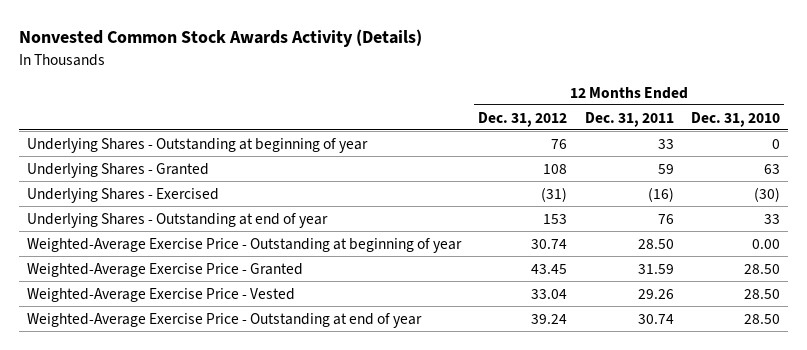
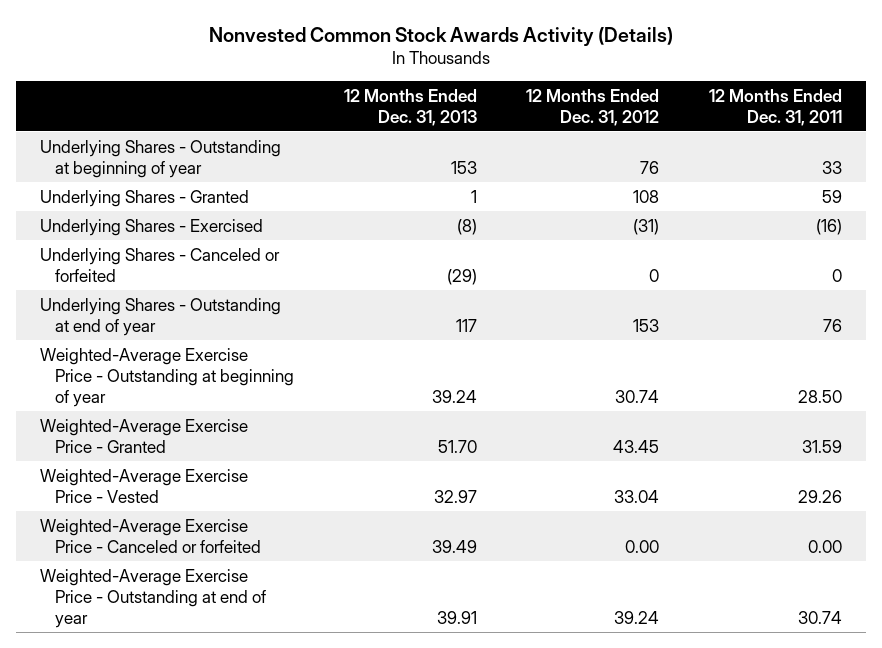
- | 12 Months Ended Dec. 31, 2012 | 12 Months Ended Dec. 31, 2011 | 12 Months Ended Dec. 31, 2010
+ | 12 Months Ended Dec. 31, 2013 | 12 Months Ended Dec. 31, 2012 | 12 Months Ended Dec. 31, 2011
+ Underlying Shares - Canceled or forfeited | (29) | 0 | 0
+ Weighted-Average Exercise Price - Canceled or forfeited | 39.49 | 0.00 | 0.00

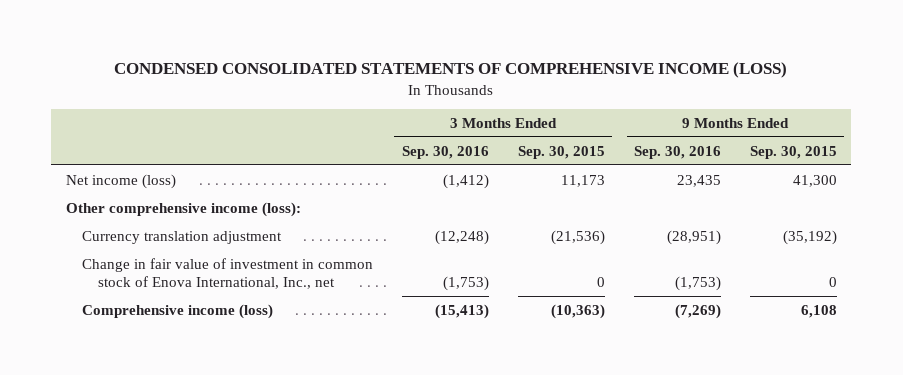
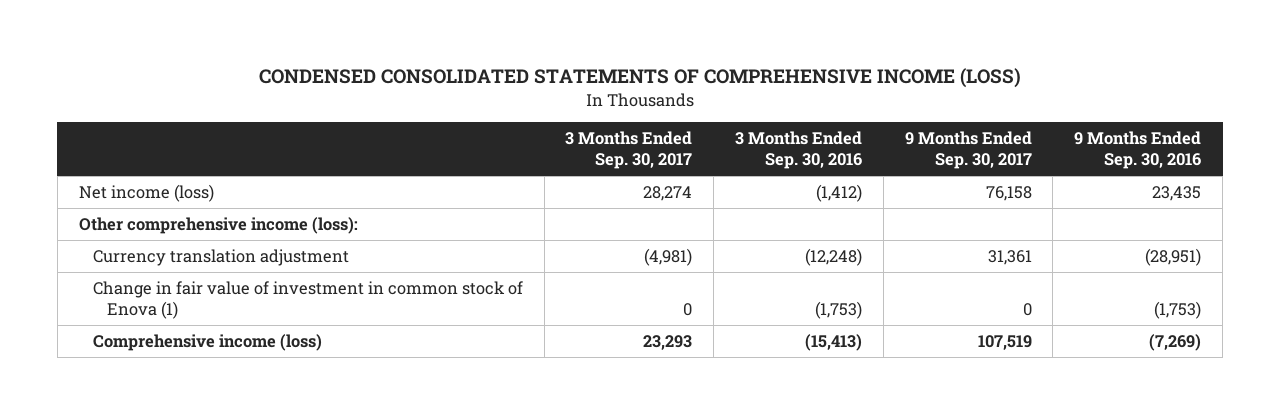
- | 3 Months Ended Sep. 30, 2016 | 3 Months Ended Sep. 30, 2015 | 9 Months Ended Sep. 30, 2016 | 9 Months Ended Sep. 30, 2015
+ | 3 Months Ended Sep. 30, 2017 | 3 Months Ended Sep. 30, 2016 | 9 Months Ended Sep. 30, 2017 | 9 Months Ended Sep. 30, 2016
- Change in fair value of investment in common stock of Enova International, Inc., net | (1,753) | 0 | (1,753) | 0
+ Change in fair value of investment in common stock of Enova (1) | 0 | (1,753) | 0 | (1,753)

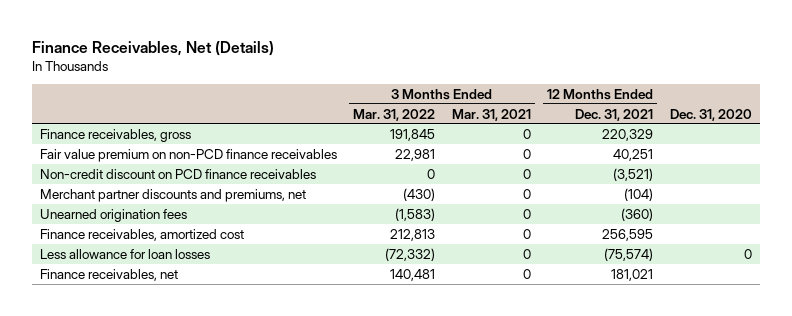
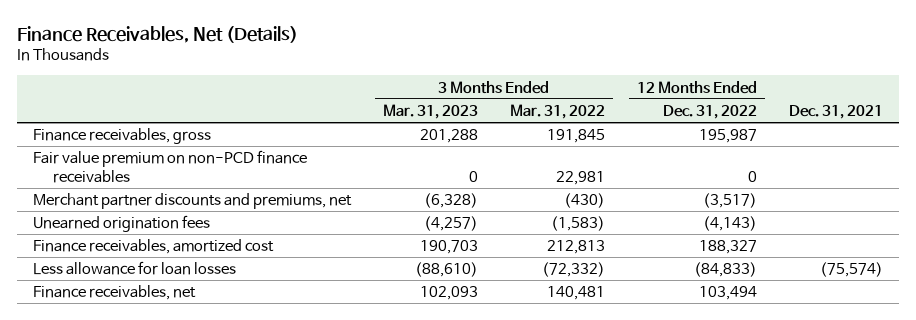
- | 3 Months Ended Mar. 31, 2022 | 3 Months Ended Mar. 31, 2021 | 12 Months Ended Dec. 31, 2021 | Dec. 31, 2020
+ | 3 Months Ended Mar. 31, 2023 | 3 Months Ended Mar. 31, 2022 | 12 Months Ended Dec. 31, 2022 | Dec. 31, 2021
- Non-credit discount on PCD finance receivables | 0 | 0 | (3,521) |

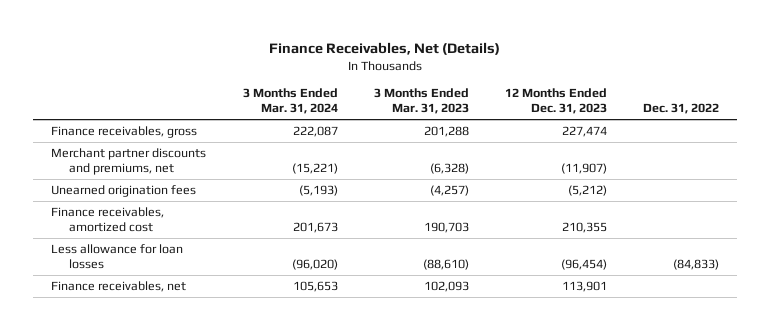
- | 3 Months Ended Mar. 31, 2023 | 3 Months Ended Mar. 31, 2022 | 12 Months Ended Dec. 31, 2022 | Dec. 31, 2021
+ | 3 Months Ended Mar. 31, 2024 | 3 Months Ended Mar. 31, 2023 | 12 Months Ended Dec. 31, 2023 | Dec. 31, 2022
- Fair value premium on non-PCD finance receivables | 0 | 22,981 | 0 |

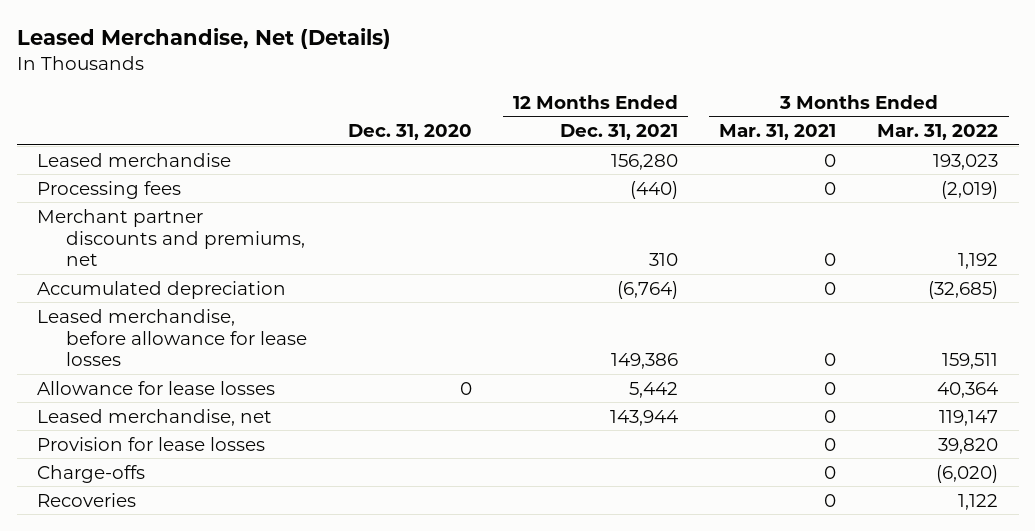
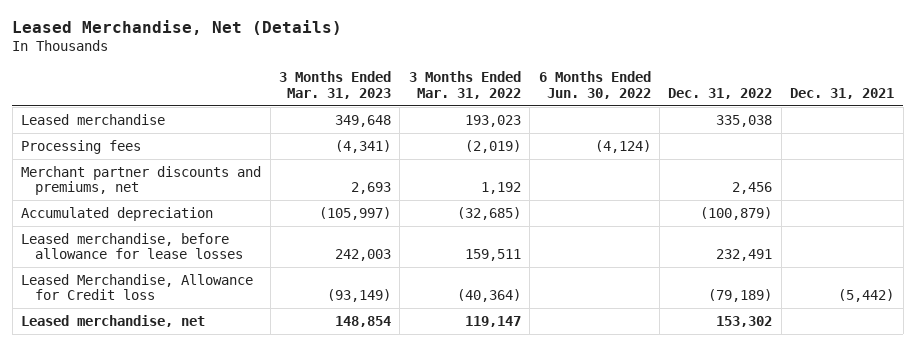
- | Dec. 31, 2020 | 12 Months Ended Dec. 31, 2021 | 3 Months Ended Mar. 31, 2021 | 3 Months Ended Mar. 31, 2022
+ | 3 Months Ended Mar. 31, 2023 | 3 Months Ended Mar. 31, 2022 | 6 Months Ended Jun. 30, 2022 | Dec. 31, 2022 | Dec. 31, 2021
- Allowance for lease losses | 0 | 5,442 | 0 | 40,364
+ Leased Merchandise, Allowance for Credit loss | (93,149) | (40,364) | | (79,189) | (5,442)
- Provision for lease losses | | | 0 | 39,820
- Charge-offs | | | 0 | (6,020)
- Recoveries | | | 0 | 1,122

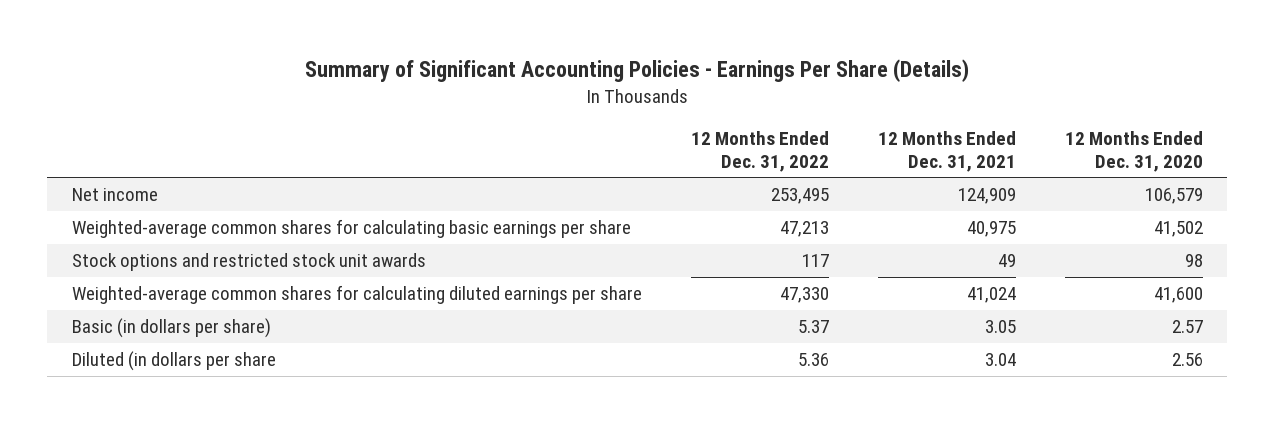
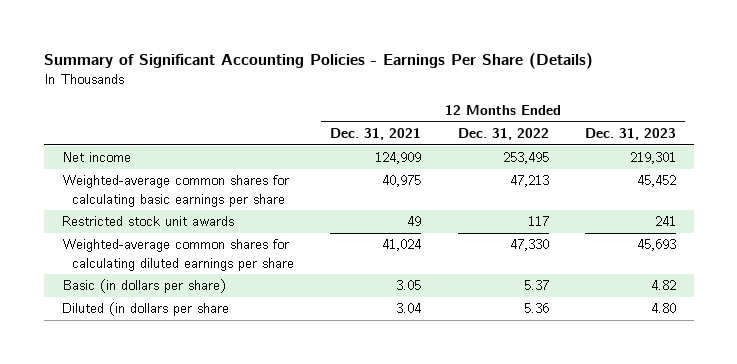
- | 12 Months Ended Dec. 31, 2022 | 12 Months Ended Dec. 31, 2021 | 12 Months Ended Dec. 31, 2020
+ | 12 Months Ended Dec. 31, 2021 | 12 Months Ended Dec. 31, 2022 | 12 Months Ended Dec. 31, 2023
- Stock options and restricted stock unit awards | 117 | 49 | 98
+ Restricted stock unit awards | 49 | 117 | 241

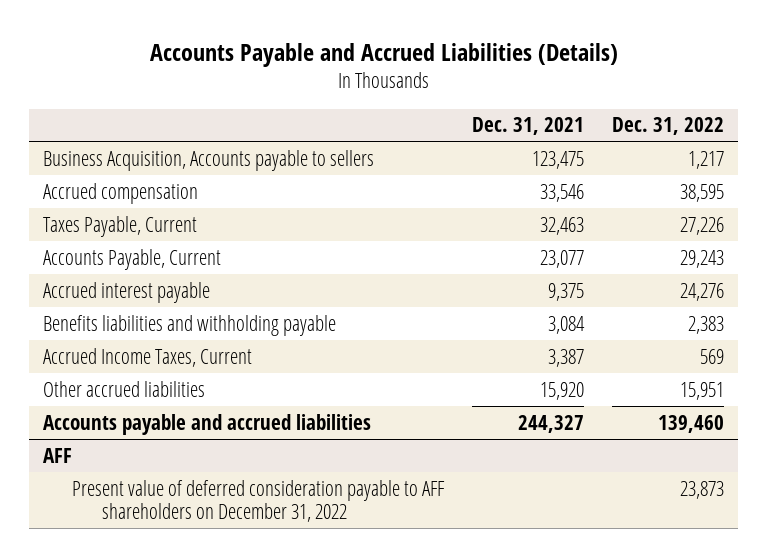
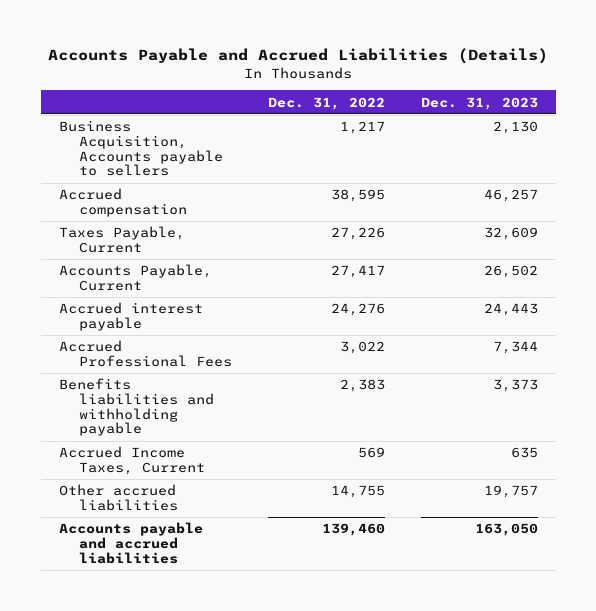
- | Dec. 31, 2021 | Dec. 31, 2022
+ | Dec. 31, 2022 | Dec. 31, 2023
- Accounts Payable, Current | 23,077 | 29,243
+ Accounts Payable, Current | 27,417 | 26,502
+ Accrued Professional Fees | 3,022 | 7,344
- Other accrued liabilities | 15,920 | 15,951
+ Other accrued liabilities | 14,755 | 19,757
- AFF
- Present value of deferred consideration payable to AFF shareholders on December 31, 2022 | | 23,873

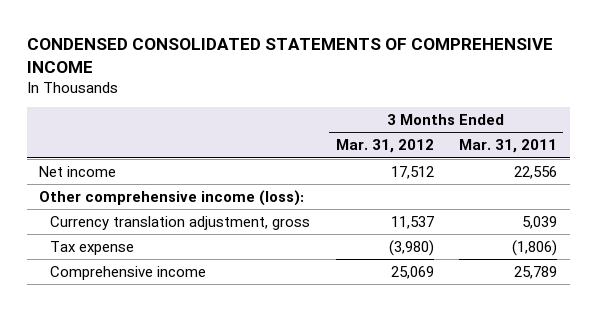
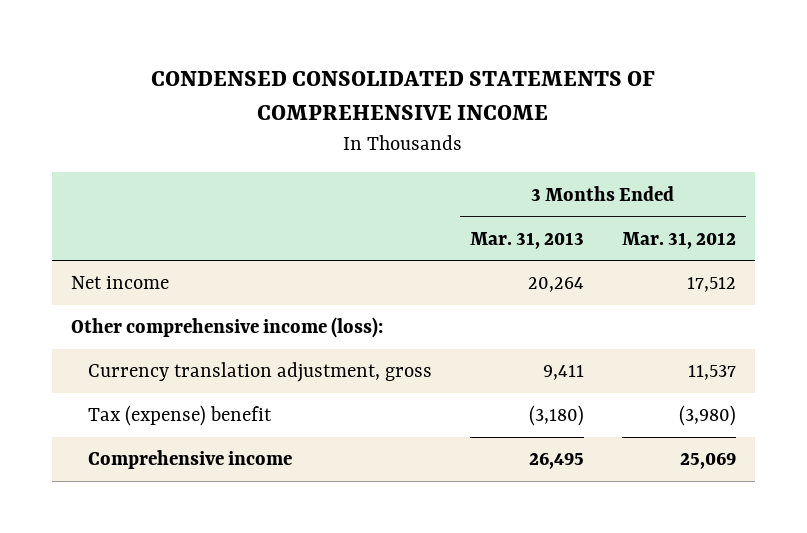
- | 3 Months Ended Mar. 31, 2012 | 3 Months Ended Mar. 31, 2011
+ | 3 Months Ended Mar. 31, 2013 | 3 Months Ended Mar. 31, 2012
- Tax expense | (3,980) | (1,806)
+ Tax (expense) benefit | (3,180) | (3,980)

